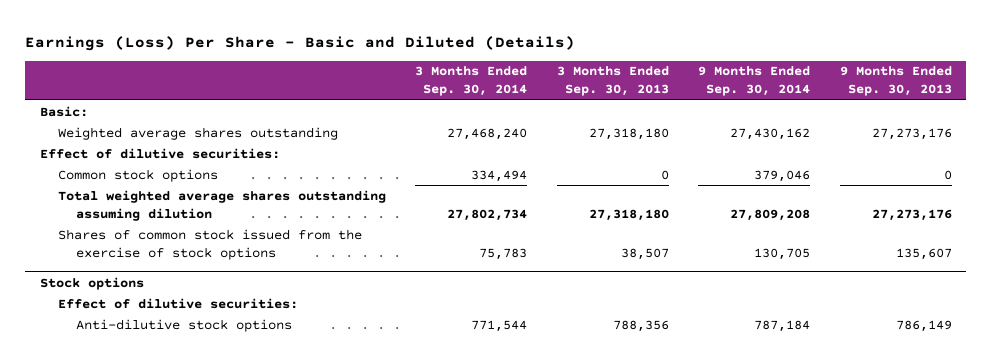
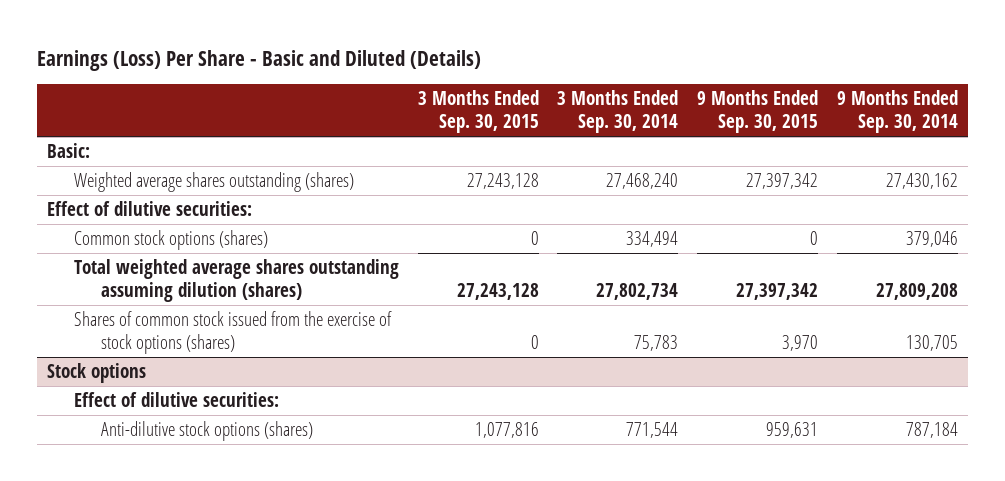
- | 3 Months Ended Sep. 30, 2014 | 3 Months Ended Sep. 30, 2013 | 9 Months Ended Sep. 30, 2014 | 9 Months Ended Sep. 30, 2013
+ | 3 Months Ended Sep. 30, 2015 | 3 Months Ended Sep. 30, 2014 | 9 Months Ended Sep. 30, 2015 | 9 Months Ended Sep. 30, 2014
- Weighted average shares outstanding | 27,468,240 | 27,318,180 | 27,430,162 | 27,273,176
+ Weighted average shares outstanding (shares) | 27,243,128 | 27,468,240 | 27,397,342 | 27,430,162
- Common stock options | 334,494 | 0 | 379,046 | 0
- Total weighted average shares outstanding assuming dilution | 27,802,734 | 27,318,180 | 27,809,208 | 27,273,176
- Shares of common stock issued from the exercise of stock options | 75,783 | 38,507 | 130,705 | 135,607
+ Common stock options (shares) | 0 | 334,494 | 0 | 379,046
+ Total weighted average shares outstanding assuming dilution (shares) | 27,243,128 | 27,802,734 | 27,397,342 | 27,809,208
+ Shares of common stock issued from the exercise of stock options (shares) | 0 | 75,783 | 3,970 | 130,705
@ Stock options
- Anti-dilutive stock options | 771,544 | 788,356 | 787,184 | 786,149
+ Anti-dilutive stock options (shares) | 1,077,816 | 771,544 | 959,631 | 787,184

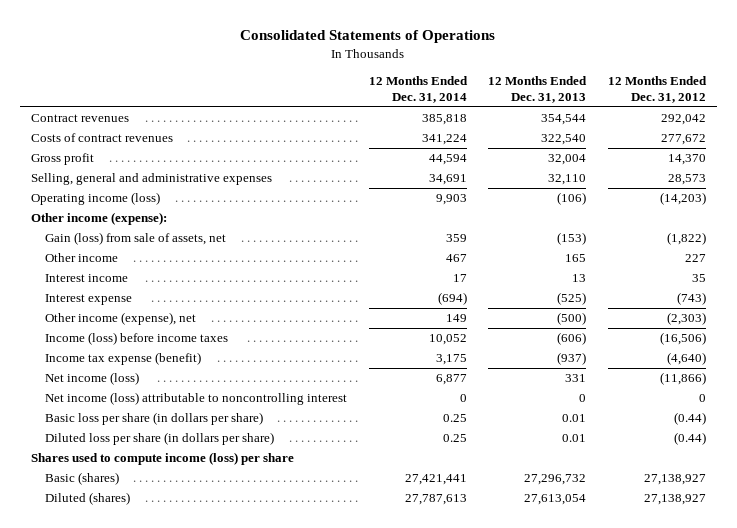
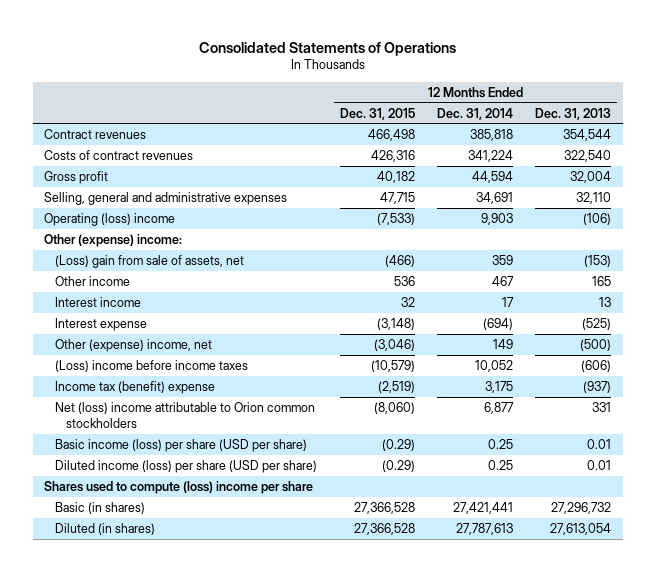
- | 12 Months Ended Dec. 31, 2014 | 12 Months Ended Dec. 31, 2013 | 12 Months Ended Dec. 31, 2012
+ | 12 Months Ended Dec. 31, 2015 | 12 Months Ended Dec. 31, 2014 | 12 Months Ended Dec. 31, 2013
- Operating income (loss) | 9,903 | (106) | (14,203)
- Other income (expense):
- Gain (loss) from sale of assets, net | 359 | (153) | (1,822)
+ Operating (loss) income | (7,533) | 9,903 | (106)
+ Other (expense) income:
+ (Loss) gain from sale of assets, net | (466) | 359 | (153)
- Other income (expense), net | 149 | (500) | (2,303)
- Income (loss) before income taxes | 10,052 | (606) | (16,506)
- Income tax expense (benefit) | 3,175 | (937) | (4,640)
- Net income (loss) | 6,877 | 331 | (11,866)
- Net income (loss) attributable to noncontrolling interest | 0 | 0 | 0
- Basic loss per share (in dollars per share) | 0.25 | 0.01 | (0.44)
- Diluted loss per share (in dollars per share) | 0.25 | 0.01 | (0.44)
- Shares used to compute income (loss) per share
- Basic (shares) | 27,421,441 | 27,296,732 | 27,138,927
- Diluted (shares) | 27,787,613 | 27,613,054 | 27,138,927
+ Other (expense) income, net | (3,046) | 149 | (500)
+ (Loss) income before income taxes | (10,579) | 10,052 | (606)
+ Income tax (benefit) expense | (2,519) | 3,175 | (937)
+ Net (loss) income attributable to Orion common stockholders | (8,060) | 6,877 | 331
+ Basic income (loss) per share (USD per share) | (0.29) | 0.25 | 0.01
+ Diluted income (loss) per share (USD per share) | (0.29) | 0.25 | 0.01
+ Shares used to compute (loss) income per share
+ Basic (in shares) | 27,366,528 | 27,421,441 | 27,296,732
+ Diluted (in shares) | 27,366,528 | 27,787,613 | 27,613,054

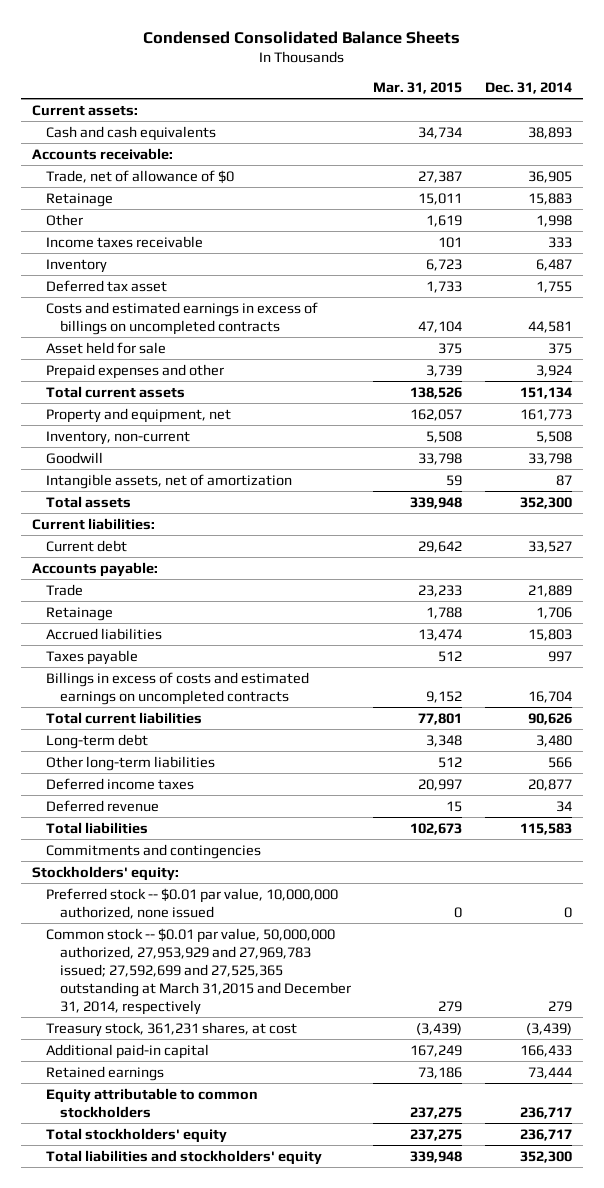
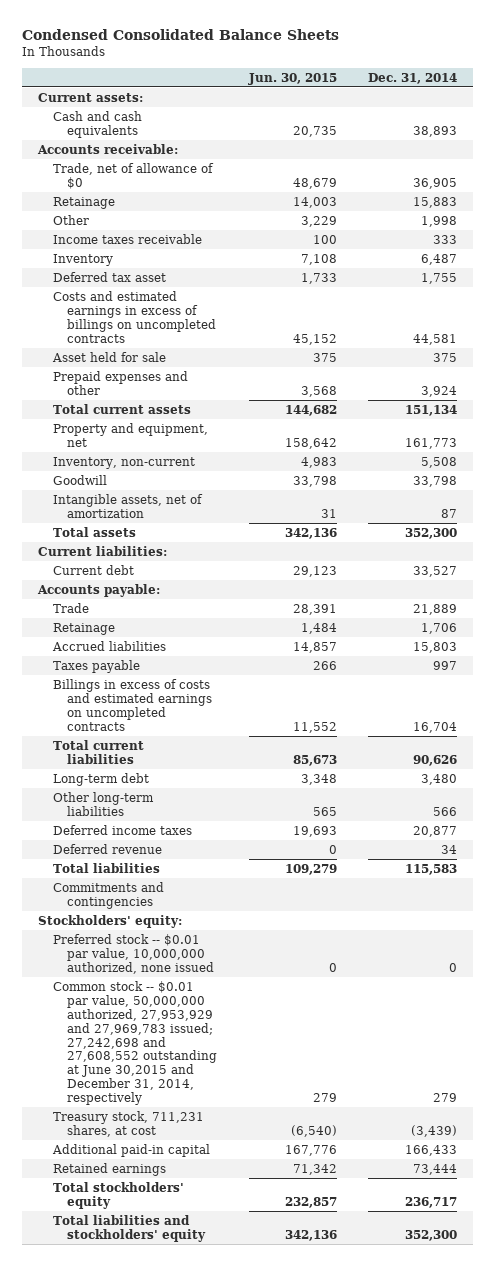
- | Mar. 31, 2015 | Dec. 31, 2014
+ | Jun. 30, 2015 | Dec. 31, 2014
- Common stock -- $0.01 par value, 50,000,000 authorized, 27,953,929 and 27,969,783 issued; 27,592,699 and 27,525,365 outstanding at March 31,2015 and December 31, 2014, respectively | 279 | 279
- Treasury stock, 361,231 shares, at cost | (3,439) | (3,439)
+ Common stock -- $0.01 par value, 50,000,000 authorized, 27,953,929 and 27,969,783 issued; 27,242,698 and 27,608,552 outstanding at June 30,2015 and December 31, 2014, respectively | 279 | 279
+ Treasury stock, 711,231 shares, at cost | (6,540) | (3,439)
- Equity attributable to common stockholders | 237,275 | 236,717

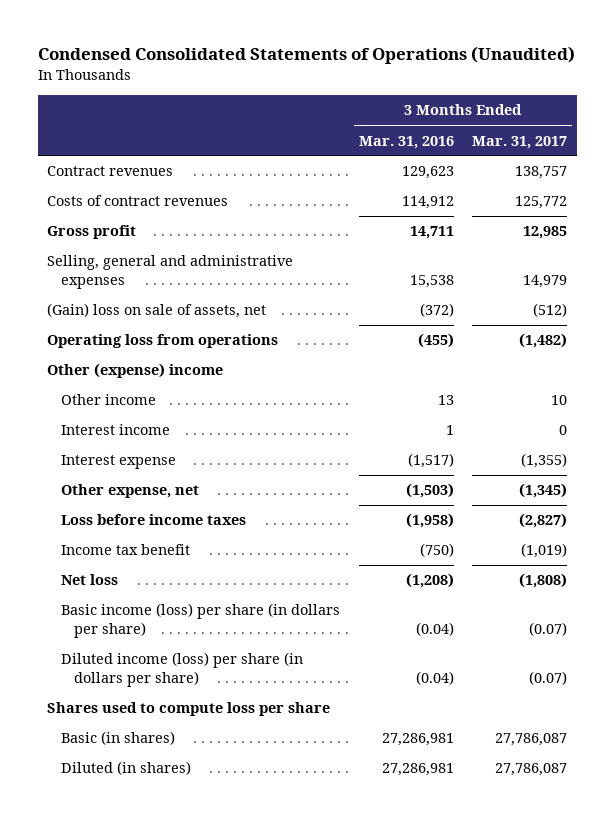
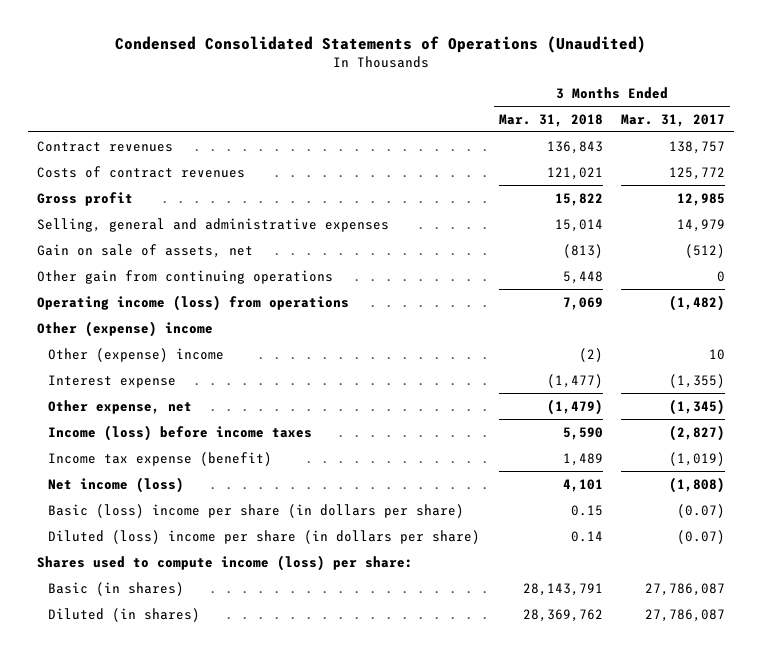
- | 3 Months Ended Mar. 31, 2016 | 3 Months Ended Mar. 31, 2017
+ | 3 Months Ended Mar. 31, 2018 | 3 Months Ended Mar. 31, 2017
- (Gain) loss on sale of assets, net | (372) | (512)
- Operating loss from operations | (455) | (1,482)
+ Gain on sale of assets, net | (813) | (512)
+ Other gain from continuing operations | 5,448 | 0
+ Operating income (loss) from operations | 7,069 | (1,482)
- Other income | 13 | 10
- Interest income | 1 | 0
+ Other (expense) income | (2) | 10
- Loss before income taxes | (1,958) | (2,827)
- Income tax benefit | (750) | (1,019)
- Net loss | (1,208) | (1,808)
- Basic income (loss) per share (in dollars per share) | (0.04) | (0.07)
- Diluted income (loss) per share (in dollars per share) | (0.04) | (0.07)
- Shares used to compute loss per share
+ Income (loss) before income taxes | 5,590 | (2,827)
+ Income tax expense (benefit) | 1,489 | (1,019)
+ Net income (loss) | 4,101 | (1,808)
+ Basic (loss) income per share (in dollars per share) | 0.15 | (0.07)
+ Diluted (loss) income per share (in dollars per share) | 0.14 | (0.07)
+ Shares used to compute income (loss) per share:

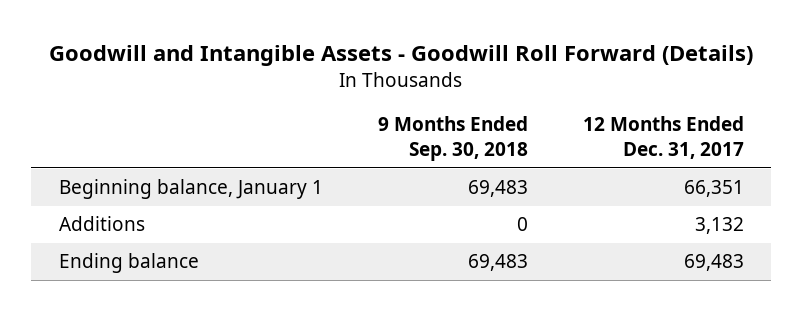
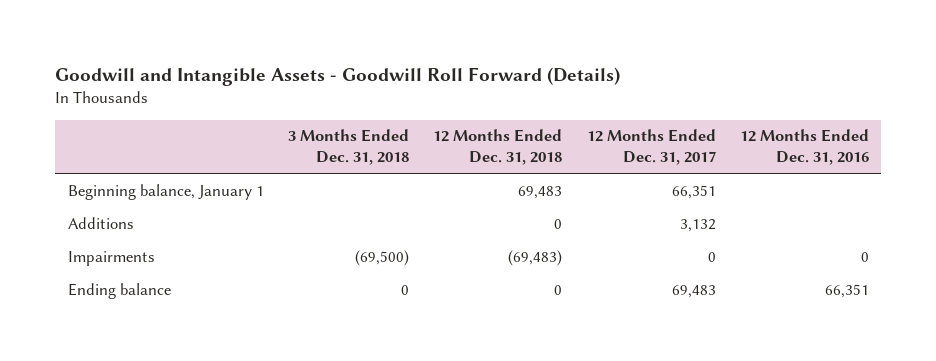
- | 9 Months Ended Sep. 30, 2018 | 12 Months Ended Dec. 31, 2017
+ | 3 Months Ended Dec. 31, 2018 | 12 Months Ended Dec. 31, 2018 | 12 Months Ended Dec. 31, 2017 | 12 Months Ended Dec. 31, 2016
+ Impairments | (69,500) | (69,483) | 0 | 0

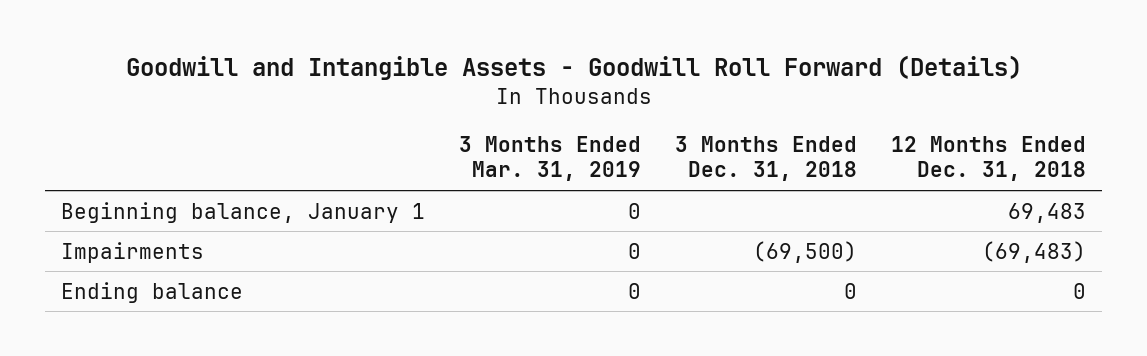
- | 3 Months Ended Dec. 31, 2018 | 12 Months Ended Dec. 31, 2018 | 12 Months Ended Dec. 31, 2017 | 12 Months Ended Dec. 31, 2016
+ | 3 Months Ended Mar. 31, 2019 | 3 Months Ended Dec. 31, 2018 | 12 Months Ended Dec. 31, 2018
- Additions | | 0 | 3,132 |

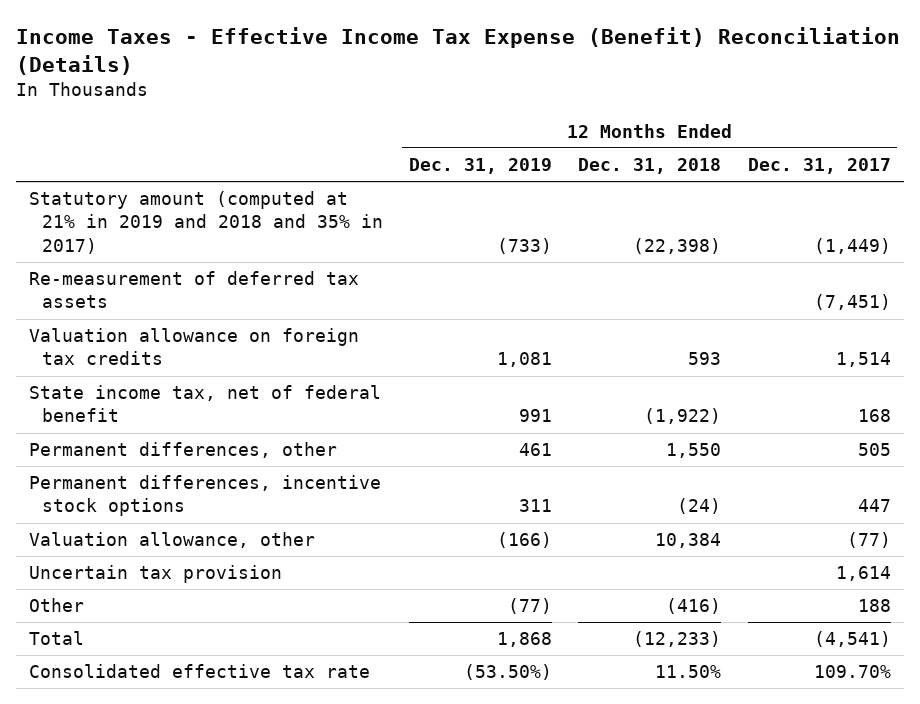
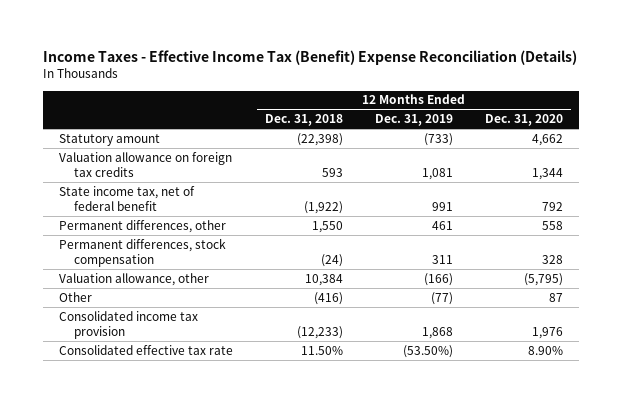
- Income Taxes - Effective Income Tax Expense (Benefit) Reconciliation (Details)
+ Income Taxes - Effective Income Tax (Benefit) Expense Reconciliation (Details)
- | 12 Months Ended Dec. 31, 2019 | 12 Months Ended Dec. 31, 2018 | 12 Months Ended Dec. 31, 2017
+ | 12 Months Ended Dec. 31, 2018 | 12 Months Ended Dec. 31, 2019 | 12 Months Ended Dec. 31, 2020
- Statutory amount (computed at 21% in 2019 and 2018 and 35% in 2017) | (733) | (22,398) | (1,449)
- Re-measurement of deferred tax assets | | | (7,451)
+ Statutory amount | (22,398) | (733) | 4,662
- Permanent differences, incentive stock options | 311 | (24) | 447
+ Permanent differences, stock compensation | (24) | 311 | 328
- Uncertain tax provision | | | 1,614
- Total | 1,868 | (12,233) | (4,541)
+ Consolidated income tax provision | (12,233) | 1,868 | 1,976

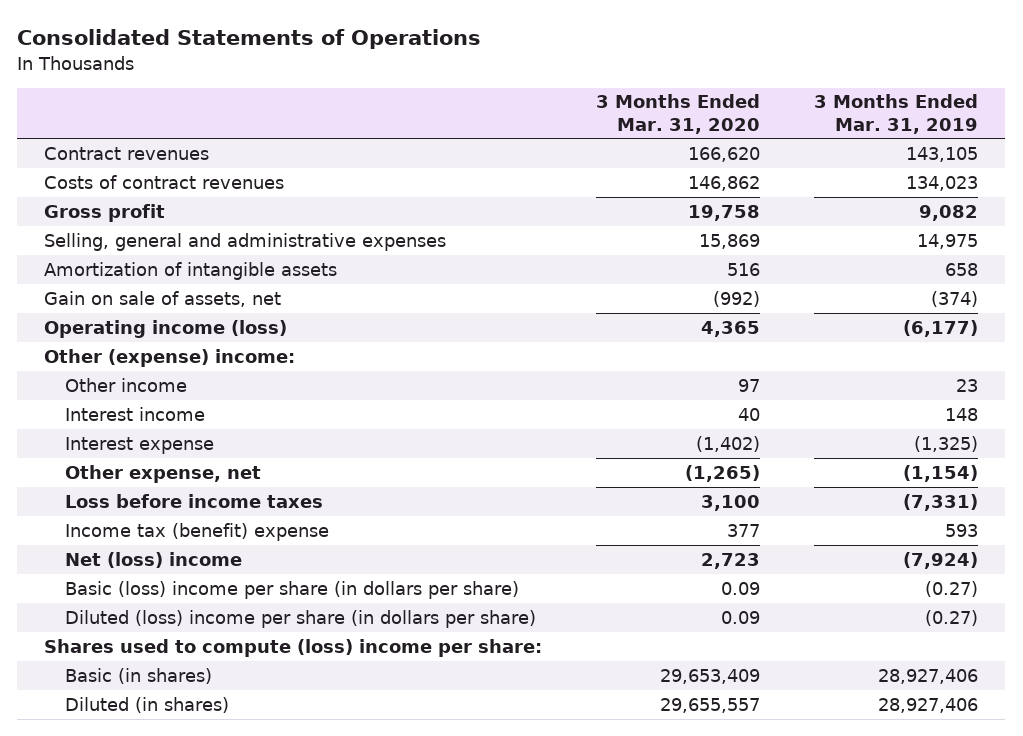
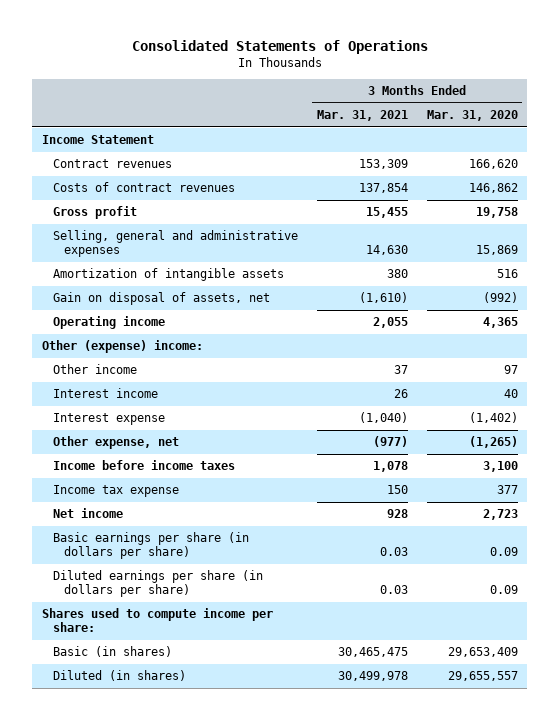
- | 3 Months Ended Mar. 31, 2020 | 3 Months Ended Mar. 31, 2019
+ | 3 Months Ended Mar. 31, 2021 | 3 Months Ended Mar. 31, 2020
+ Income Statement
- Gain on sale of assets, net | (992) | (374)
- Operating income (loss) | 4,365 | (6,177)
+ Gain on disposal of assets, net | (1,610) | (992)
+ Operating income | 2,055 | 4,365
- Loss before income taxes | 3,100 | (7,331)
- Income tax (benefit) expense | 377 | 593
- Net (loss) income | 2,723 | (7,924)
- Basic (loss) income per share (in dollars per share) | 0.09 | (0.27)
- Diluted (loss) income per share (in dollars per share) | 0.09 | (0.27)
- Shares used to compute (loss) income per share:
+ Income before income taxes | 1,078 | 3,100
+ Income tax expense | 150 | 377
+ Net income | 928 | 2,723
+ Basic earnings per share (in dollars per share) | 0.03 | 0.09
+ Diluted earnings per share (in dollars per share) | 0.03 | 0.09
+ Shares used to compute income per share:

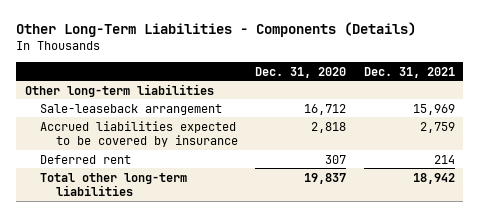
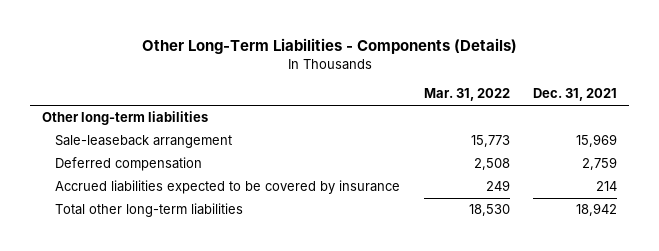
- | Dec. 31, 2020 | Dec. 31, 2021
+ | Mar. 31, 2022 | Dec. 31, 2021
- Accrued liabilities expected to be covered by insurance | 2,818 | 2,759
- Deferred rent | 307 | 214
+ Deferred compensation | 2,508 | 2,759
+ Accrued liabilities expected to be covered by insurance | 249 | 214

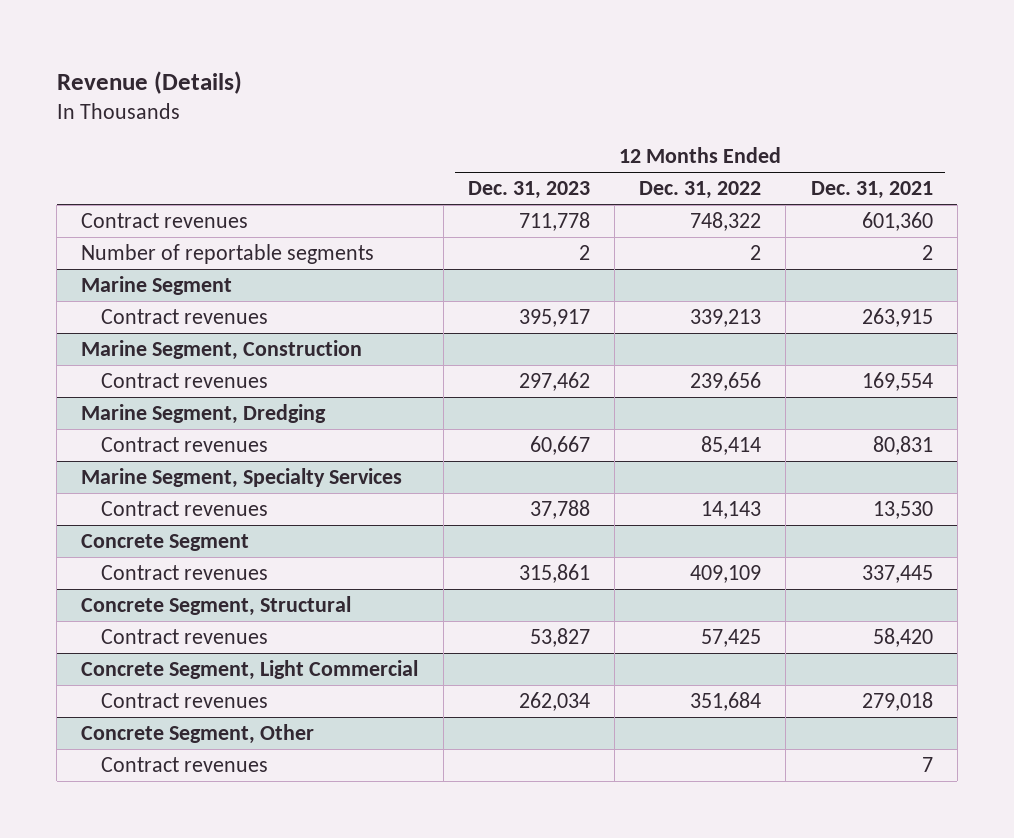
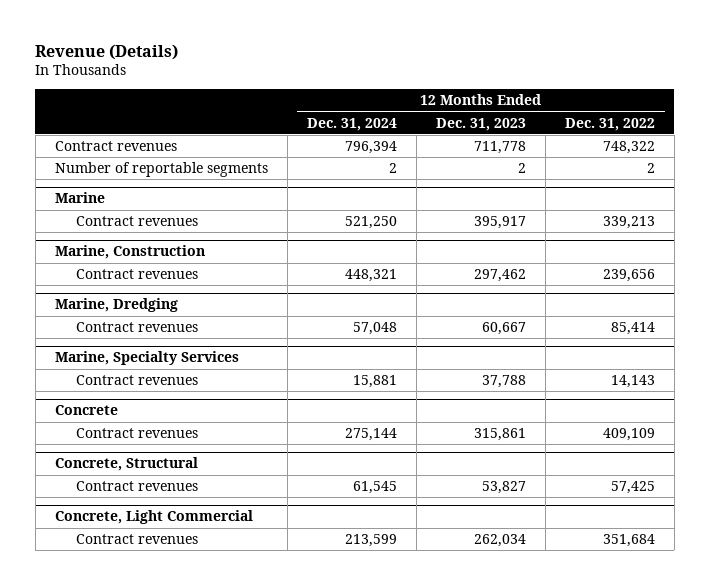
- | 12 Months Ended Dec. 31, 2023 | 12 Months Ended Dec. 31, 2022 | 12 Months Ended Dec. 31, 2021
+ | 12 Months Ended Dec. 31, 2024 | 12 Months Ended Dec. 31, 2023 | 12 Months Ended Dec. 31, 2022
- Marine Segment
+ Marine
- Marine Segment, Construction
+ Marine, Construction
- Marine Segment, Dredging
+ Marine, Dredging
- Marine Segment, Specialty Services
+ Marine, Specialty Services
- Concrete Segment
+ Concrete
- Concrete Segment, Structural
+ Concrete, Structural
- Concrete Segment, Light Commercial
+ Concrete, Light Commercial
- Concrete Segment, Other
- Contract revenues | | | 7

